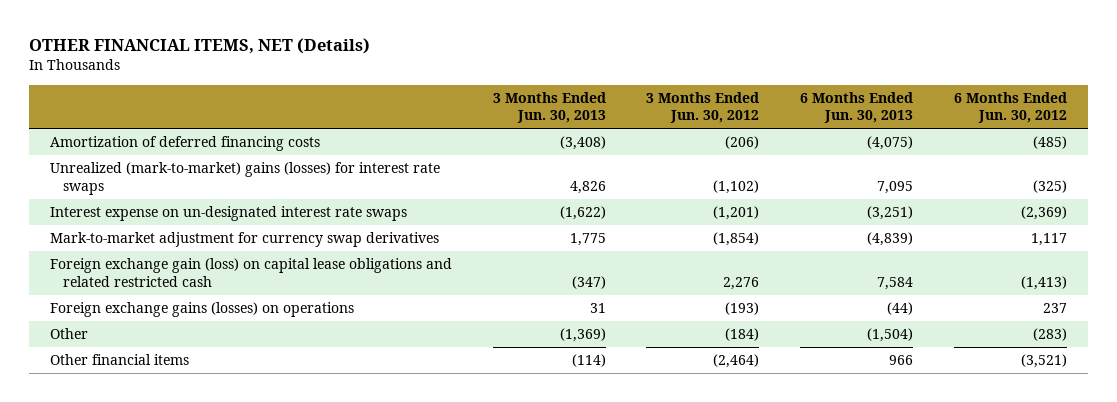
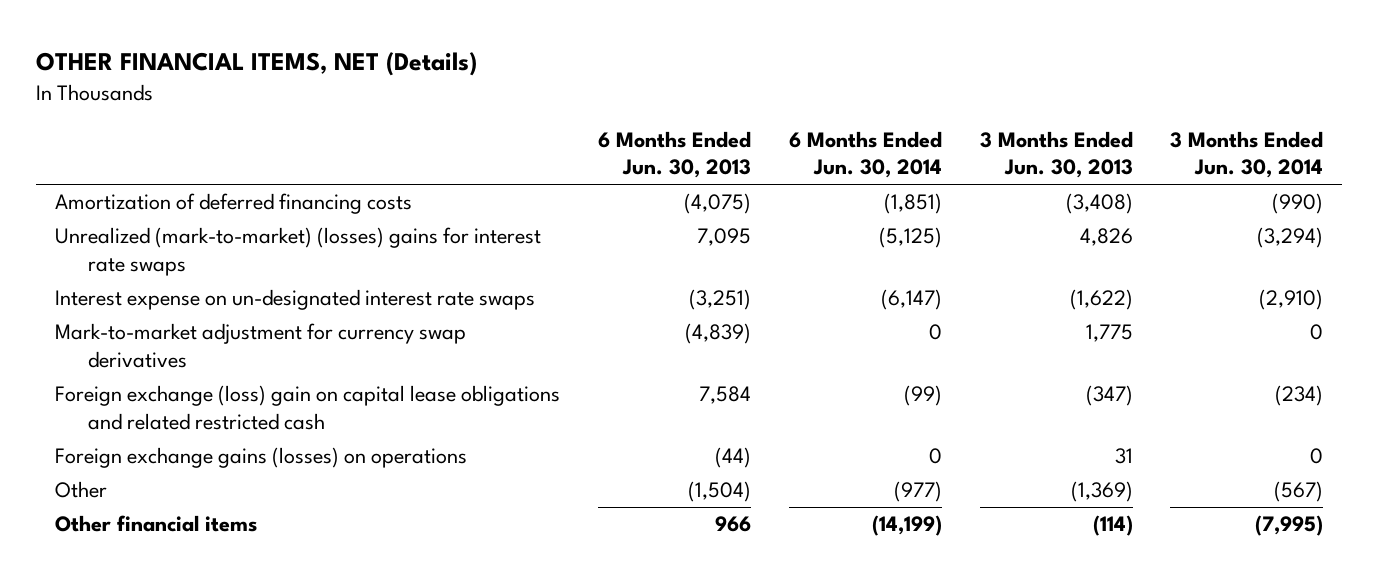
- | 3 Months Ended Jun. 30, 2013 | 3 Months Ended Jun. 30, 2012 | 6 Months Ended Jun. 30, 2013 | 6 Months Ended Jun. 30, 2012
+ | 6 Months Ended Jun. 30, 2013 | 6 Months Ended Jun. 30, 2014 | 3 Months Ended Jun. 30, 2013 | 3 Months Ended Jun. 30, 2014
- Unrealized (mark-to-market) gains (losses) for interest rate swaps | 4,826 | (1,102) | 7,095 | (325)
+ Unrealized (mark-to-market) (losses) gains for interest rate swaps | 7,095 | (5,125) | 4,826 | (3,294)
- Foreign exchange gain (loss) on capital lease obligations and related restricted cash | (347) | 2,276 | 7,584 | (1,413)
+ Foreign exchange (loss) gain on capital lease obligations and related restricted cash | 7,584 | (99) | (347) | (234)

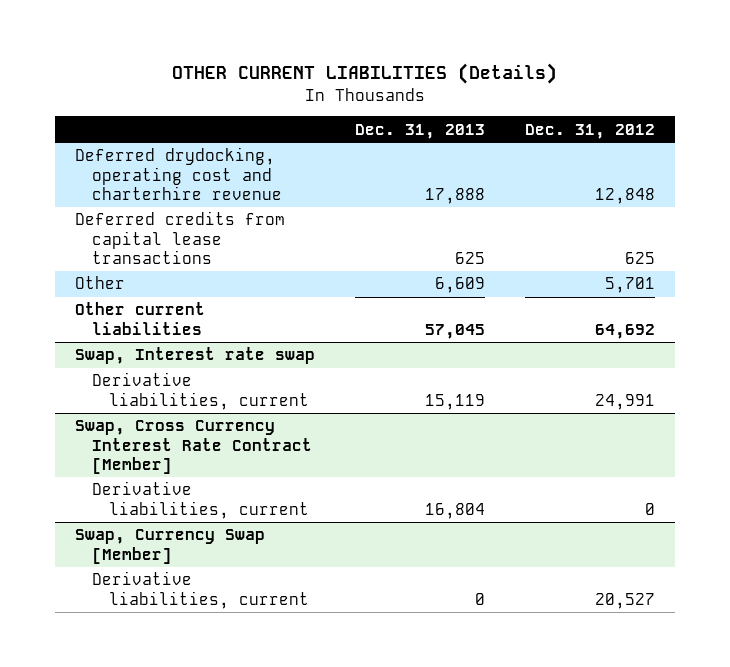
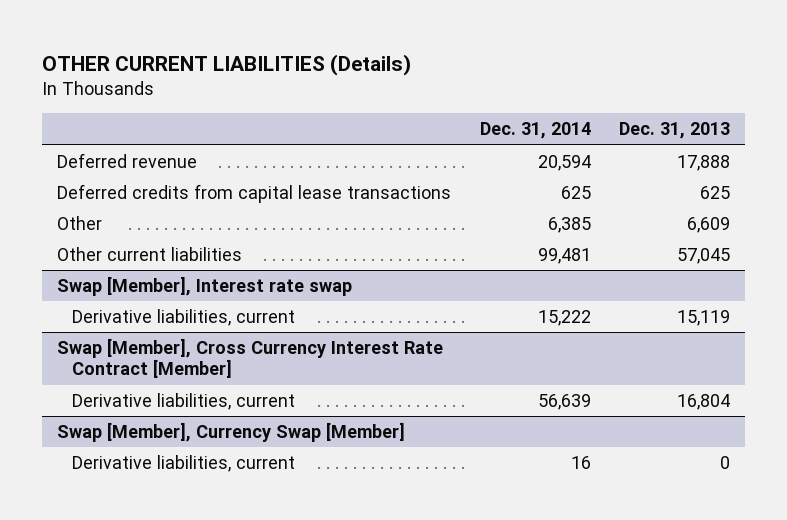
- | Dec. 31, 2013 | Dec. 31, 2012
+ | Dec. 31, 2014 | Dec. 31, 2013
- Deferred drydocking, operating cost and charterhire revenue | 17,888 | 12,848
+ Deferred revenue | 20,594 | 17,888
- Swap, Interest rate swap
+ Swap [Member], Interest rate swap
- Swap, Cross Currency Interest Rate Contract [Member]
+ Swap [Member], Cross Currency Interest Rate Contract [Member]
- Swap, Currency Swap [Member]
+ Swap [Member], Currency Swap [Member]

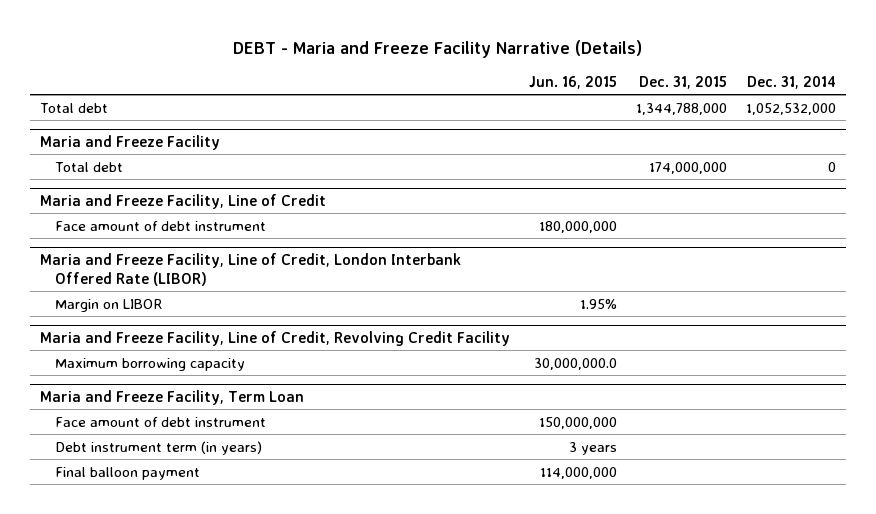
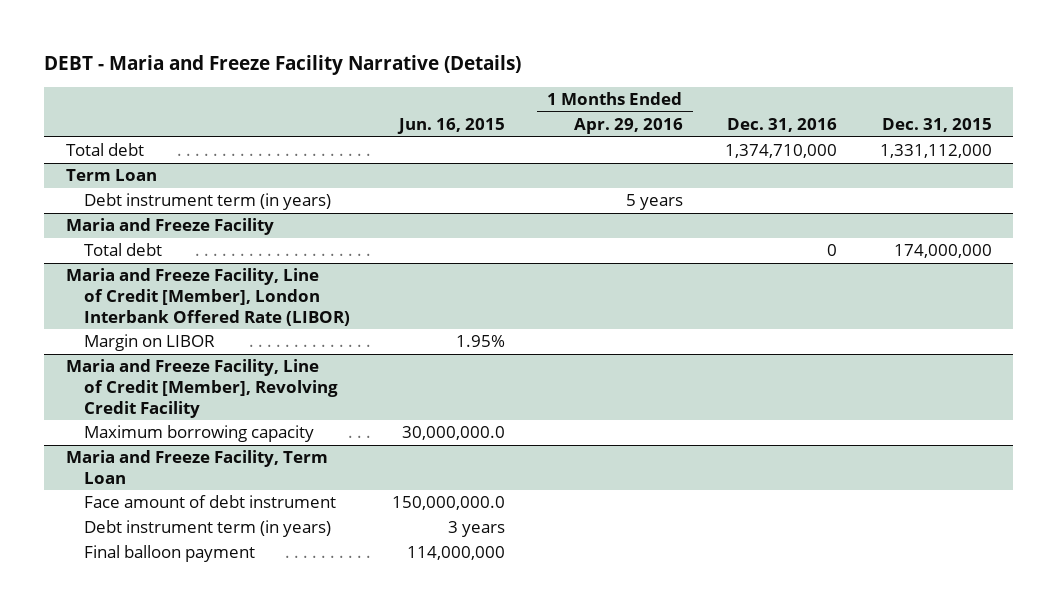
- | Jun. 16, 2015 | Dec. 31, 2015 | Dec. 31, 2014
+ | Jun. 16, 2015 | 1 Months Ended Apr. 29, 2016 | Dec. 31, 2016 | Dec. 31, 2015
- Total debt | | 1,344,788,000 | 1,052,532,000
+ Total debt | | | 1,374,710,000 | 1,331,112,000
+ Term Loan
+ Debt instrument term (in years) | | 5 years | |
- Maria and Freeze Facility, Line of Credit
- Face amount of debt instrument | 180,000,000 | |
- Maria and Freeze Facility, Line of Credit, London Interbank Offered Rate (LIBOR)
+ Maria and Freeze Facility, Line of Credit [Member], London Interbank Offered Rate (LIBOR)
- Maria and Freeze Facility, Line of Credit, Revolving Credit Facility
+ Maria and Freeze Facility, Line of Credit [Member], Revolving Credit Facility
@ Maria and Freeze Facility, Term Loan
- Face amount of debt instrument | 150,000,000 | |
+ Face amount of debt instrument | 150,000,000.0 | | |

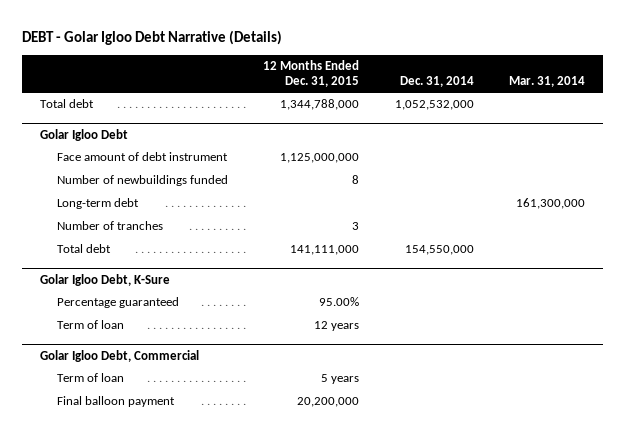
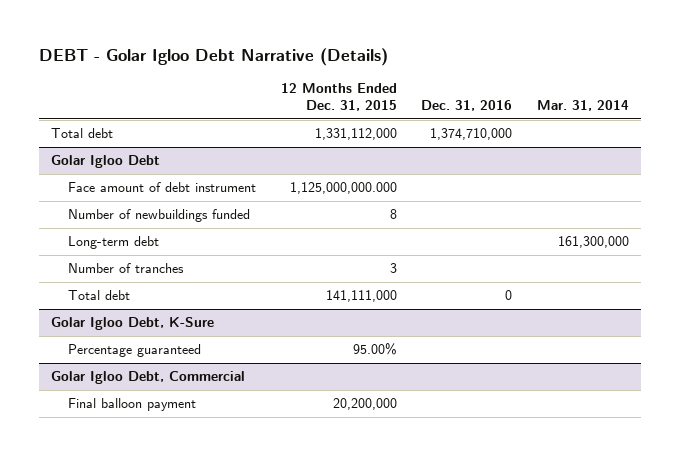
- | 12 Months Ended Dec. 31, 2015 | Dec. 31, 2014 | Mar. 31, 2014
+ | 12 Months Ended Dec. 31, 2015 | Dec. 31, 2016 | Mar. 31, 2014
- Total debt | 1,344,788,000 | 1,052,532,000 |
+ Total debt | 1,331,112,000 | 1,374,710,000 |
@ Golar Igloo Debt
- Face amount of debt instrument | 1,125,000,000 | |
+ Face amount of debt instrument | 1,125,000,000.000 | |
@ Golar Igloo Debt, K-Sure
- Term of loan | 12 years | |
@ Golar Igloo Debt, Commercial
- Term of loan | 5 years | |

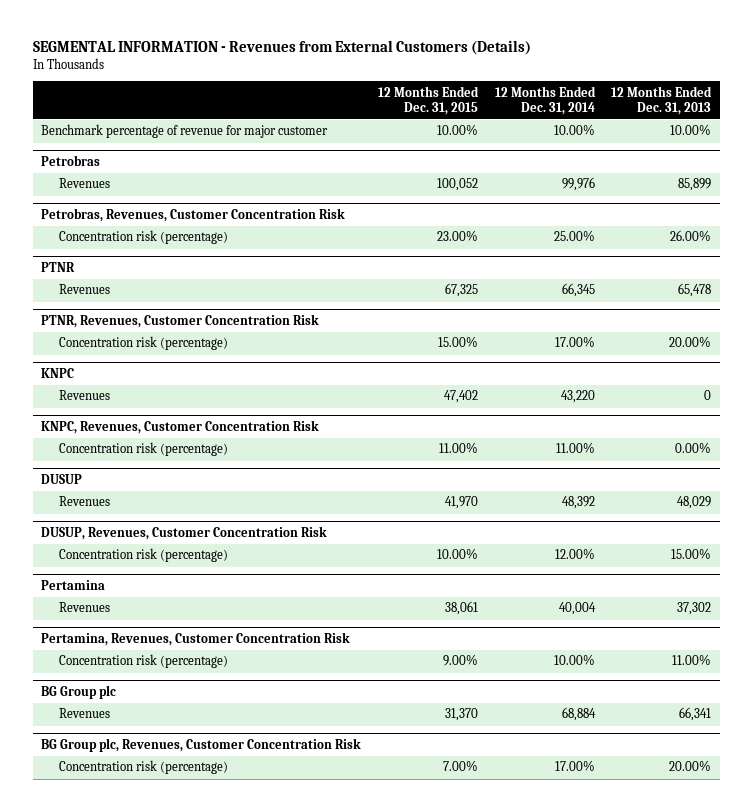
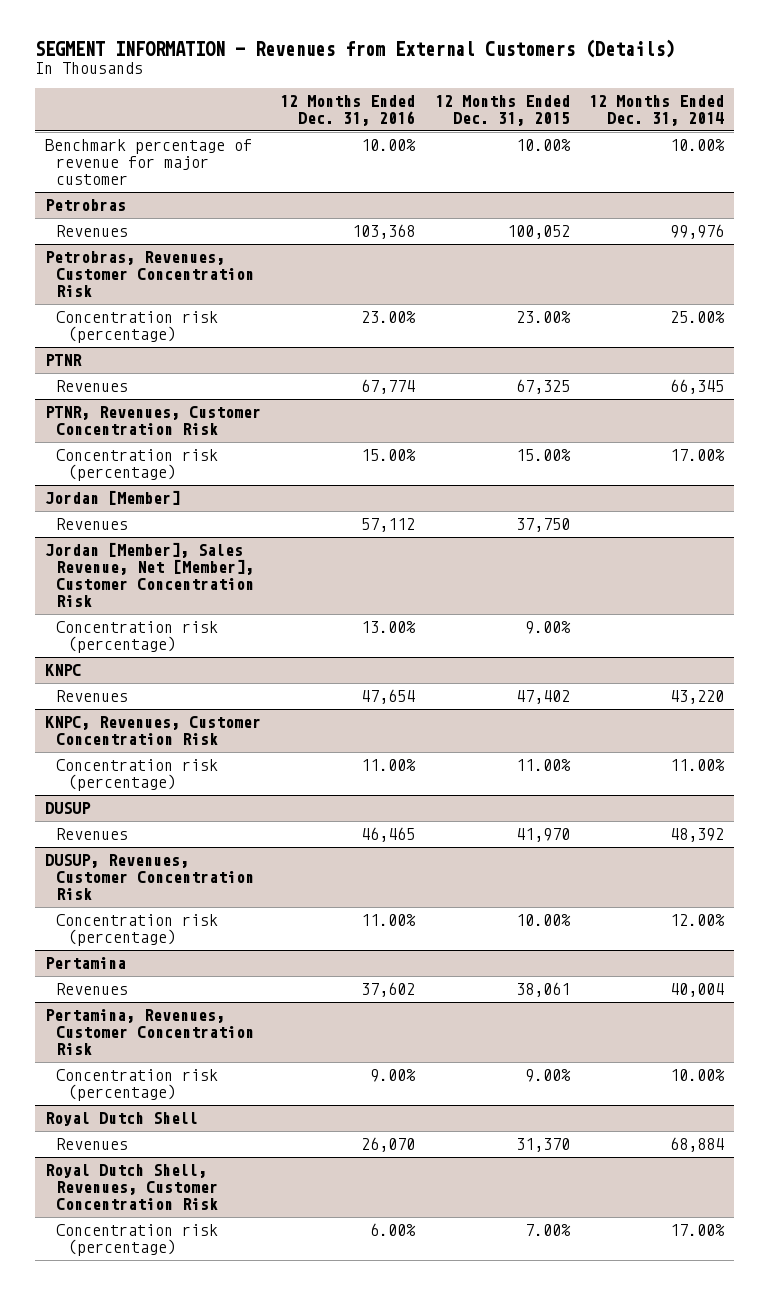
- SEGMENTAL INFORMATION - Revenues from External Customers (Details)
+ SEGMENT INFORMATION - Revenues from External Customers (Details)
- | 12 Months Ended Dec. 31, 2015 | 12 Months Ended Dec. 31, 2014 | 12 Months Ended Dec. 31, 2013
+ | 12 Months Ended Dec. 31, 2016 | 12 Months Ended Dec. 31, 2015 | 12 Months Ended Dec. 31, 2014
+ Jordan [Member]
+ Revenues | 57,112 | 37,750 |
+ Jordan [Member], Sales Revenue, Net [Member], Customer Concentration Risk
+ Concentration risk (percentage) | 13.00% | 9.00% |
- BG Group plc
+ Royal Dutch Shell
- BG Group plc, Revenues, Customer Concentration Risk
+ Royal Dutch Shell, Revenues, Customer Concentration Risk

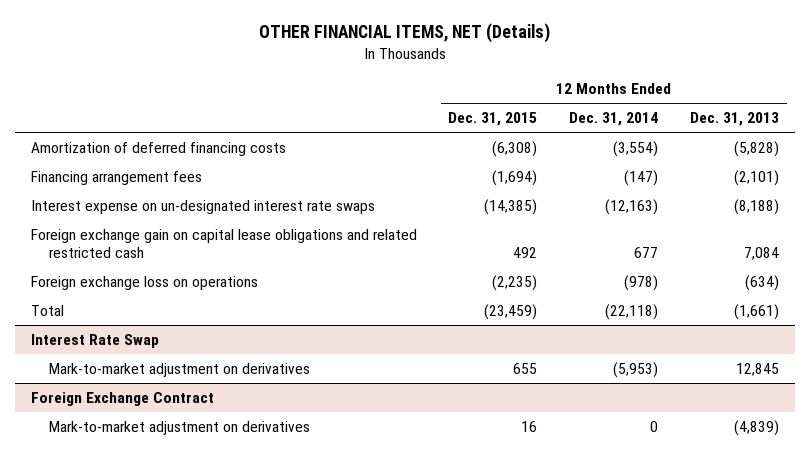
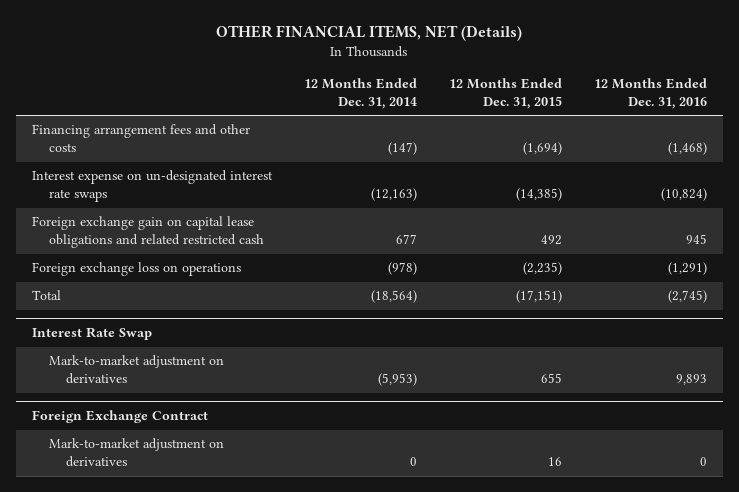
- | 12 Months Ended Dec. 31, 2015 | 12 Months Ended Dec. 31, 2014 | 12 Months Ended Dec. 31, 2013
+ | 12 Months Ended Dec. 31, 2014 | 12 Months Ended Dec. 31, 2015 | 12 Months Ended Dec. 31, 2016
- Amortization of deferred financing costs | (6,308) | (3,554) | (5,828)
- Financing arrangement fees | (1,694) | (147) | (2,101)
+ Financing arrangement fees and other costs | (147) | (1,694) | (1,468)
- Total | (23,459) | (22,118) | (1,661)
+ Total | (18,564) | (17,151) | (2,745)

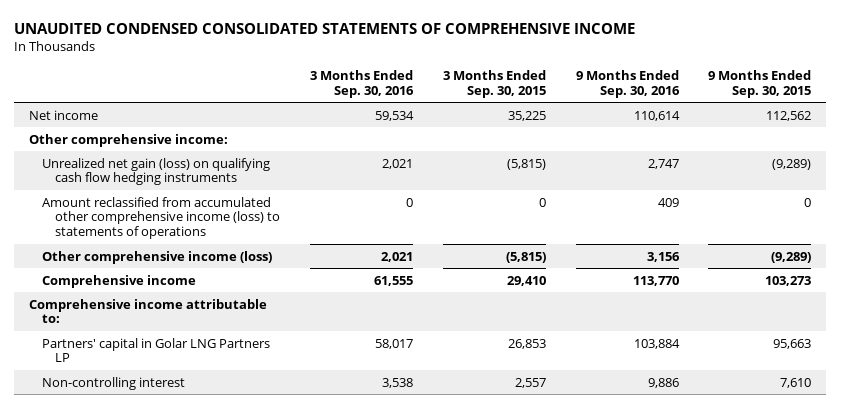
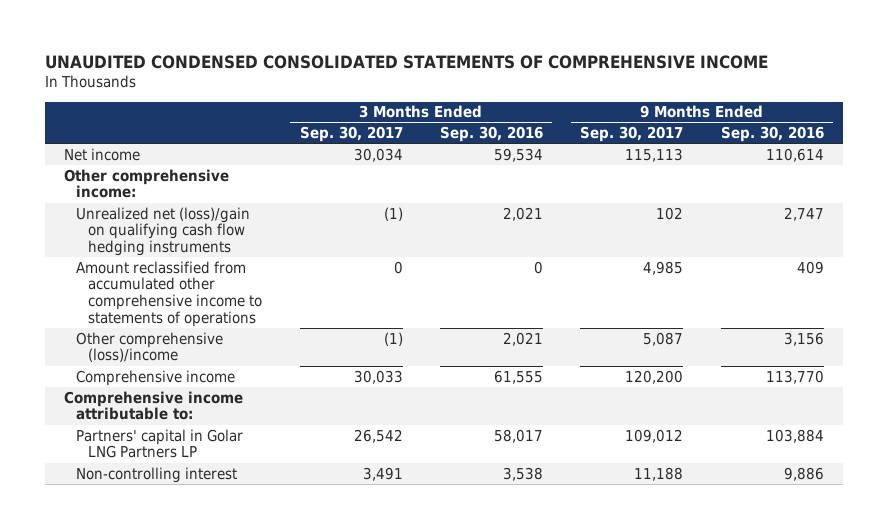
- | 3 Months Ended Sep. 30, 2016 | 3 Months Ended Sep. 30, 2015 | 9 Months Ended Sep. 30, 2016 | 9 Months Ended Sep. 30, 2015
+ | 3 Months Ended Sep. 30, 2017 | 3 Months Ended Sep. 30, 2016 | 9 Months Ended Sep. 30, 2017 | 9 Months Ended Sep. 30, 2016
- Unrealized net gain (loss) on qualifying cash flow hedging instruments | 2,021 | (5,815) | 2,747 | (9,289)
- Amount reclassified from accumulated other comprehensive income (loss) to statements of operations | 0 | 0 | 409 | 0
- Other comprehensive income (loss) | 2,021 | (5,815) | 3,156 | (9,289)
+ Unrealized net (loss)/gain on qualifying cash flow hedging instruments | (1) | 2,021 | 102 | 2,747
+ Amount reclassified from accumulated other comprehensive income to statements of operations | 0 | 0 | 4,985 | 409
+ Other comprehensive (loss)/income | (1) | 2,021 | 5,087 | 3,156

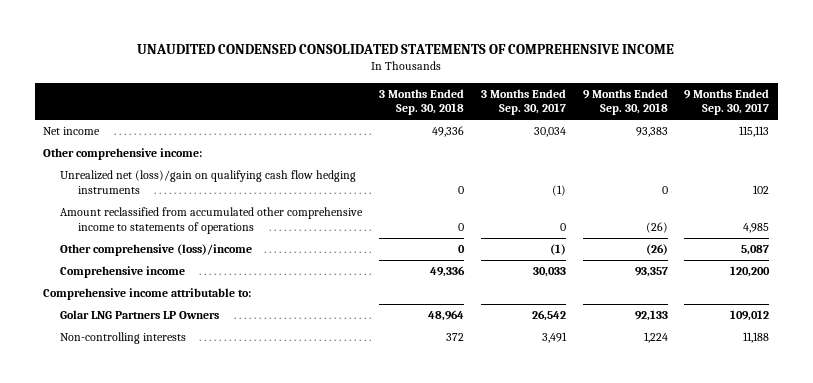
- | 3 Months Ended Sep. 30, 2017 | 3 Months Ended Sep. 30, 2016 | 9 Months Ended Sep. 30, 2017 | 9 Months Ended Sep. 30, 2016
+ | 3 Months Ended Sep. 30, 2018 | 3 Months Ended Sep. 30, 2017 | 9 Months Ended Sep. 30, 2018 | 9 Months Ended Sep. 30, 2017
- Partners' capital in Golar LNG Partners LP | 26,542 | 58,017 | 109,012 | 103,884
- Non-controlling interest | 3,491 | 3,538 | 11,188 | 9,886
+ Golar LNG Partners LP Owners | 48,964 | 26,542 | 92,133 | 109,012
+ Non-controlling interests | 372 | 3,491 | 1,224 | 11,188

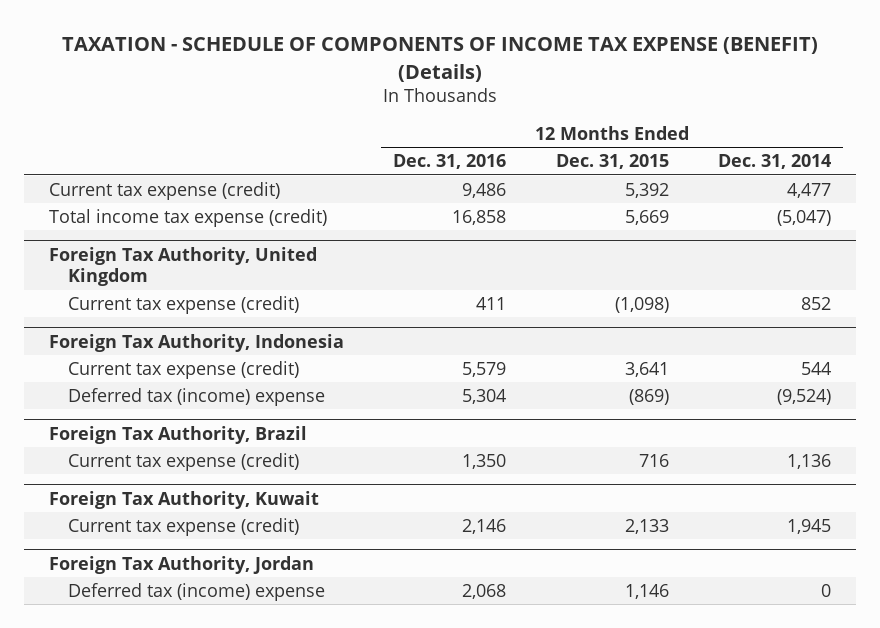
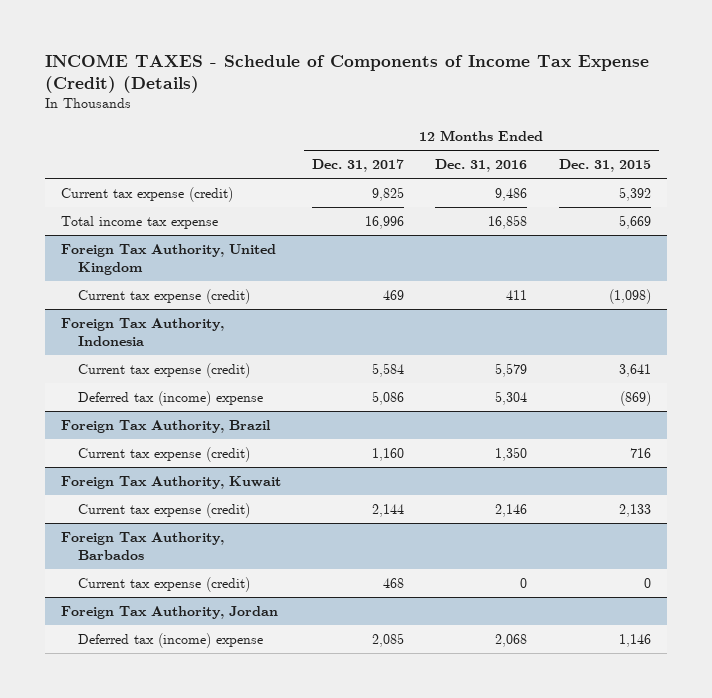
- TAXATION - SCHEDULE OF COMPONENTS OF INCOME TAX EXPENSE (BENEFIT) (Details)
+ INCOME TAXES - Schedule of Components of Income Tax Expense (Credit) (Details)
- | 12 Months Ended Dec. 31, 2016 | 12 Months Ended Dec. 31, 2015 | 12 Months Ended Dec. 31, 2014
+ | 12 Months Ended Dec. 31, 2017 | 12 Months Ended Dec. 31, 2016 | 12 Months Ended Dec. 31, 2015
- Total income tax expense (credit) | 16,858 | 5,669 | (5,047)
+ Total income tax expense | 16,996 | 16,858 | 5,669
+ Foreign Tax Authority, Barbados
+ Current tax expense (credit) | 468 | 0 | 0

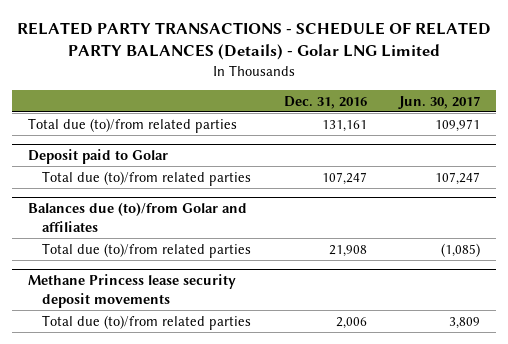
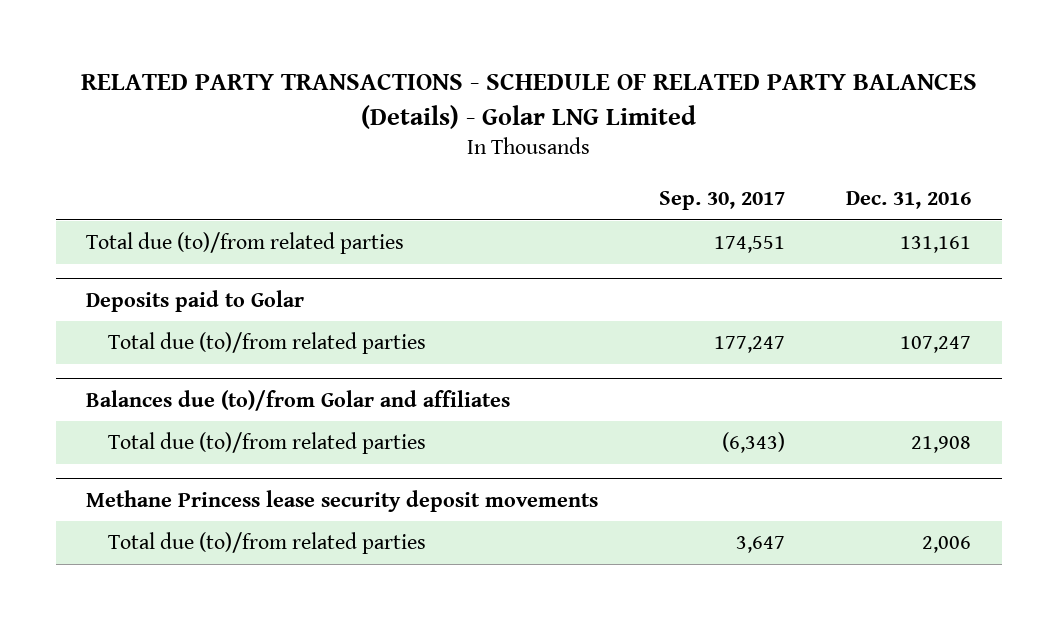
- | Dec. 31, 2016 | Jun. 30, 2017
+ | Sep. 30, 2017 | Dec. 31, 2016
- Deposit paid to Golar
+ Deposits paid to Golar

